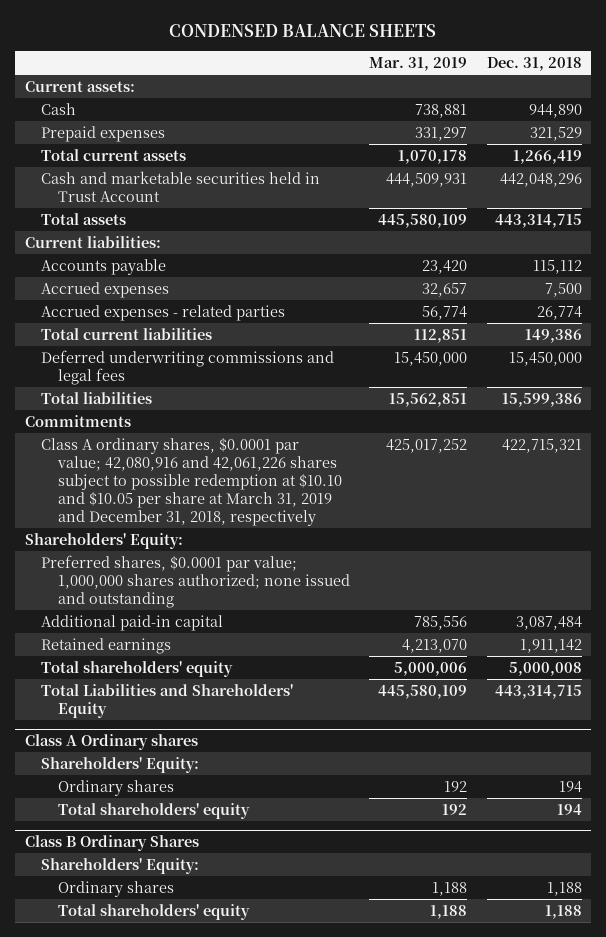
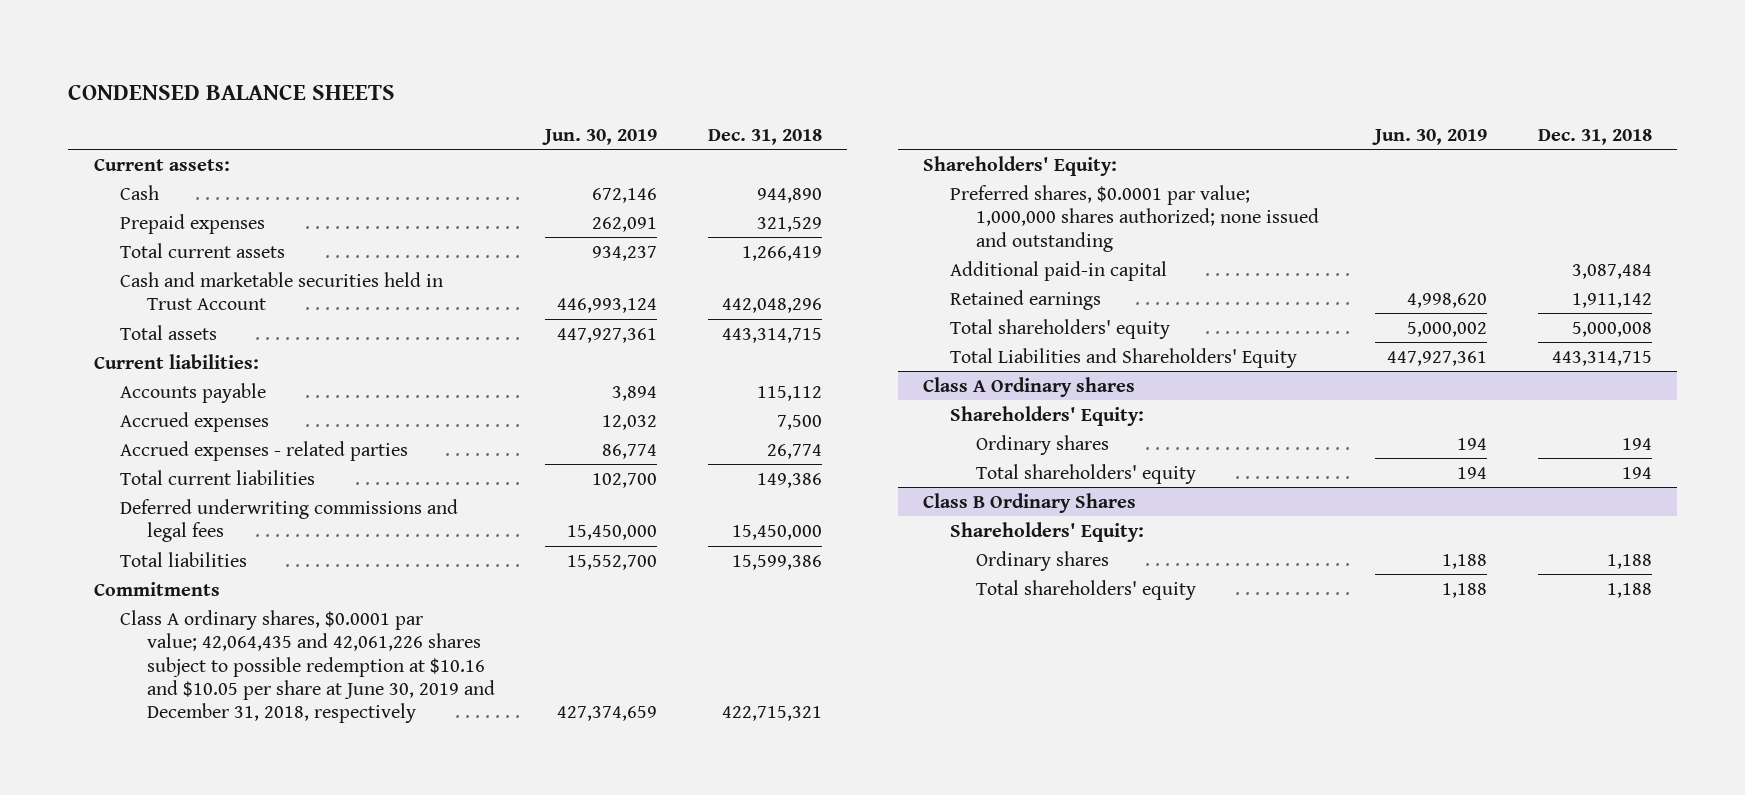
- | Mar. 31, 2019 | Dec. 31, 2018
+ | Jun. 30, 2019 | Dec. 31, 2018
- Class A ordinary shares, $0.0001 par value; 42,080,916 and 42,061,226 shares subject to possible redemption at $10.10 and $10.05 per share at March 31, 2019 and December 31, 2018, respectively | 425,017,252 | 422,715,321
+ Class A ordinary shares, $0.0001 par value; 42,064,435 and 42,061,226 shares subject to possible redemption at $10.16 and $10.05 per share at June 30, 2019 and December 31, 2018, respectively | 427,374,659 | 422,715,321

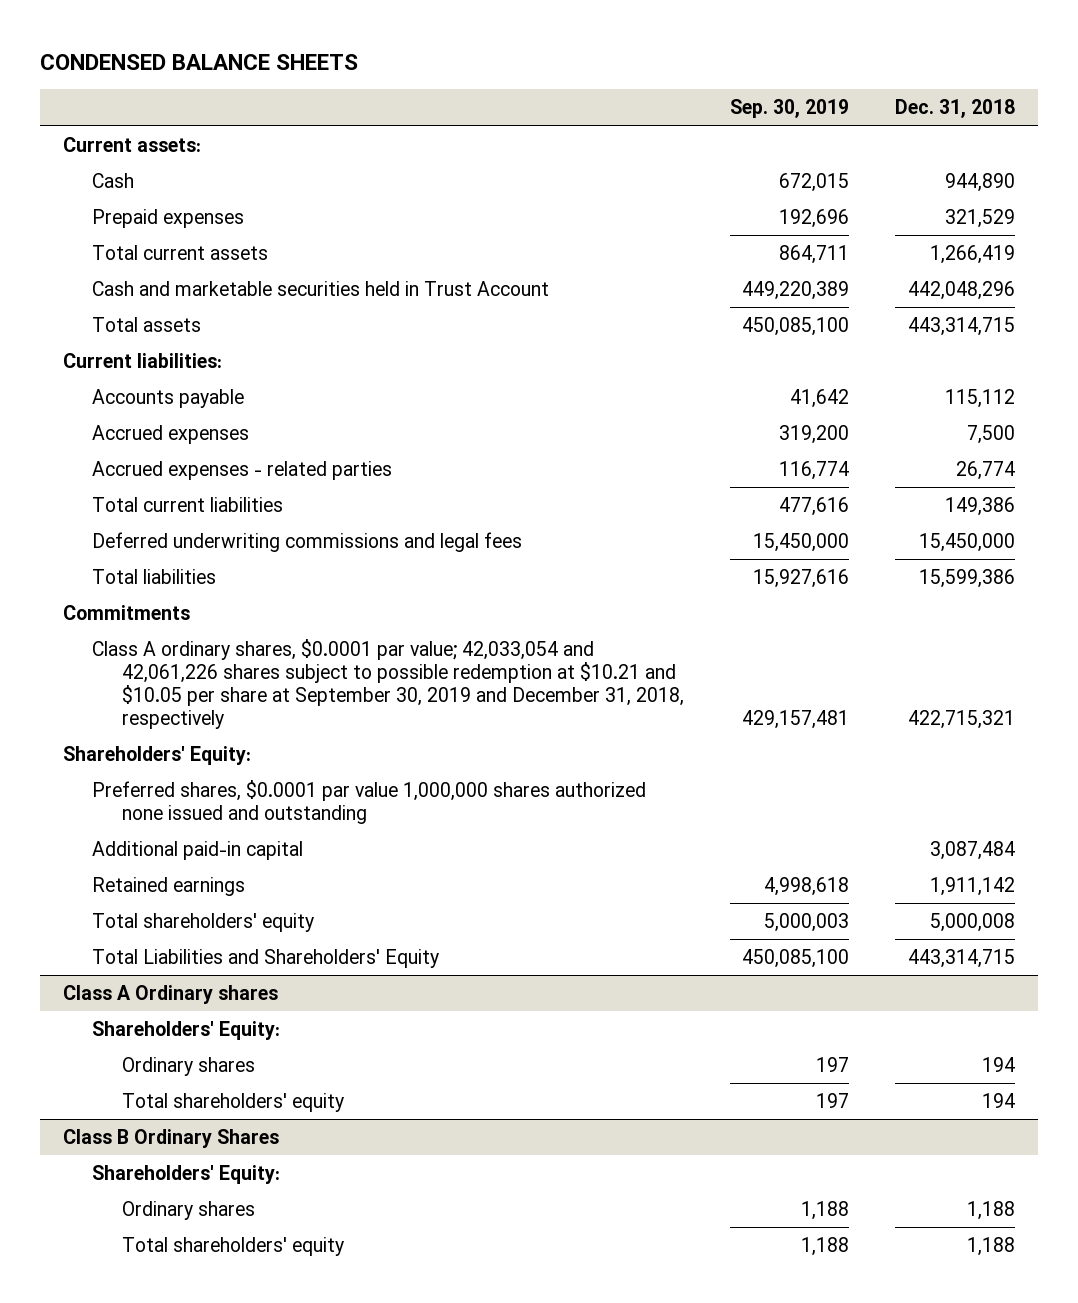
- | Jun. 30, 2019 | Dec. 31, 2018
+ | Sep. 30, 2019 | Dec. 31, 2018
- Class A ordinary shares, $0.0001 par value; 42,064,435 and 42,061,226 shares subject to possible redemption at $10.16 and $10.05 per share at June 30, 2019 and December 31, 2018, respectively | 427,374,659 | 422,715,321
+ Class A ordinary shares, $0.0001 par value; 42,033,054 and 42,061,226 shares subject to possible redemption at $10.21 and $10.05 per share at September 30, 2019 and December 31, 2018, respectively | 429,157,481 | 422,715,321
- Preferred shares, $0.0001 par value; 1,000,000 shares authorized; none issued and outstanding
+ Preferred shares, $0.0001 par value 1,000,000 shares authorized none issued and outstanding

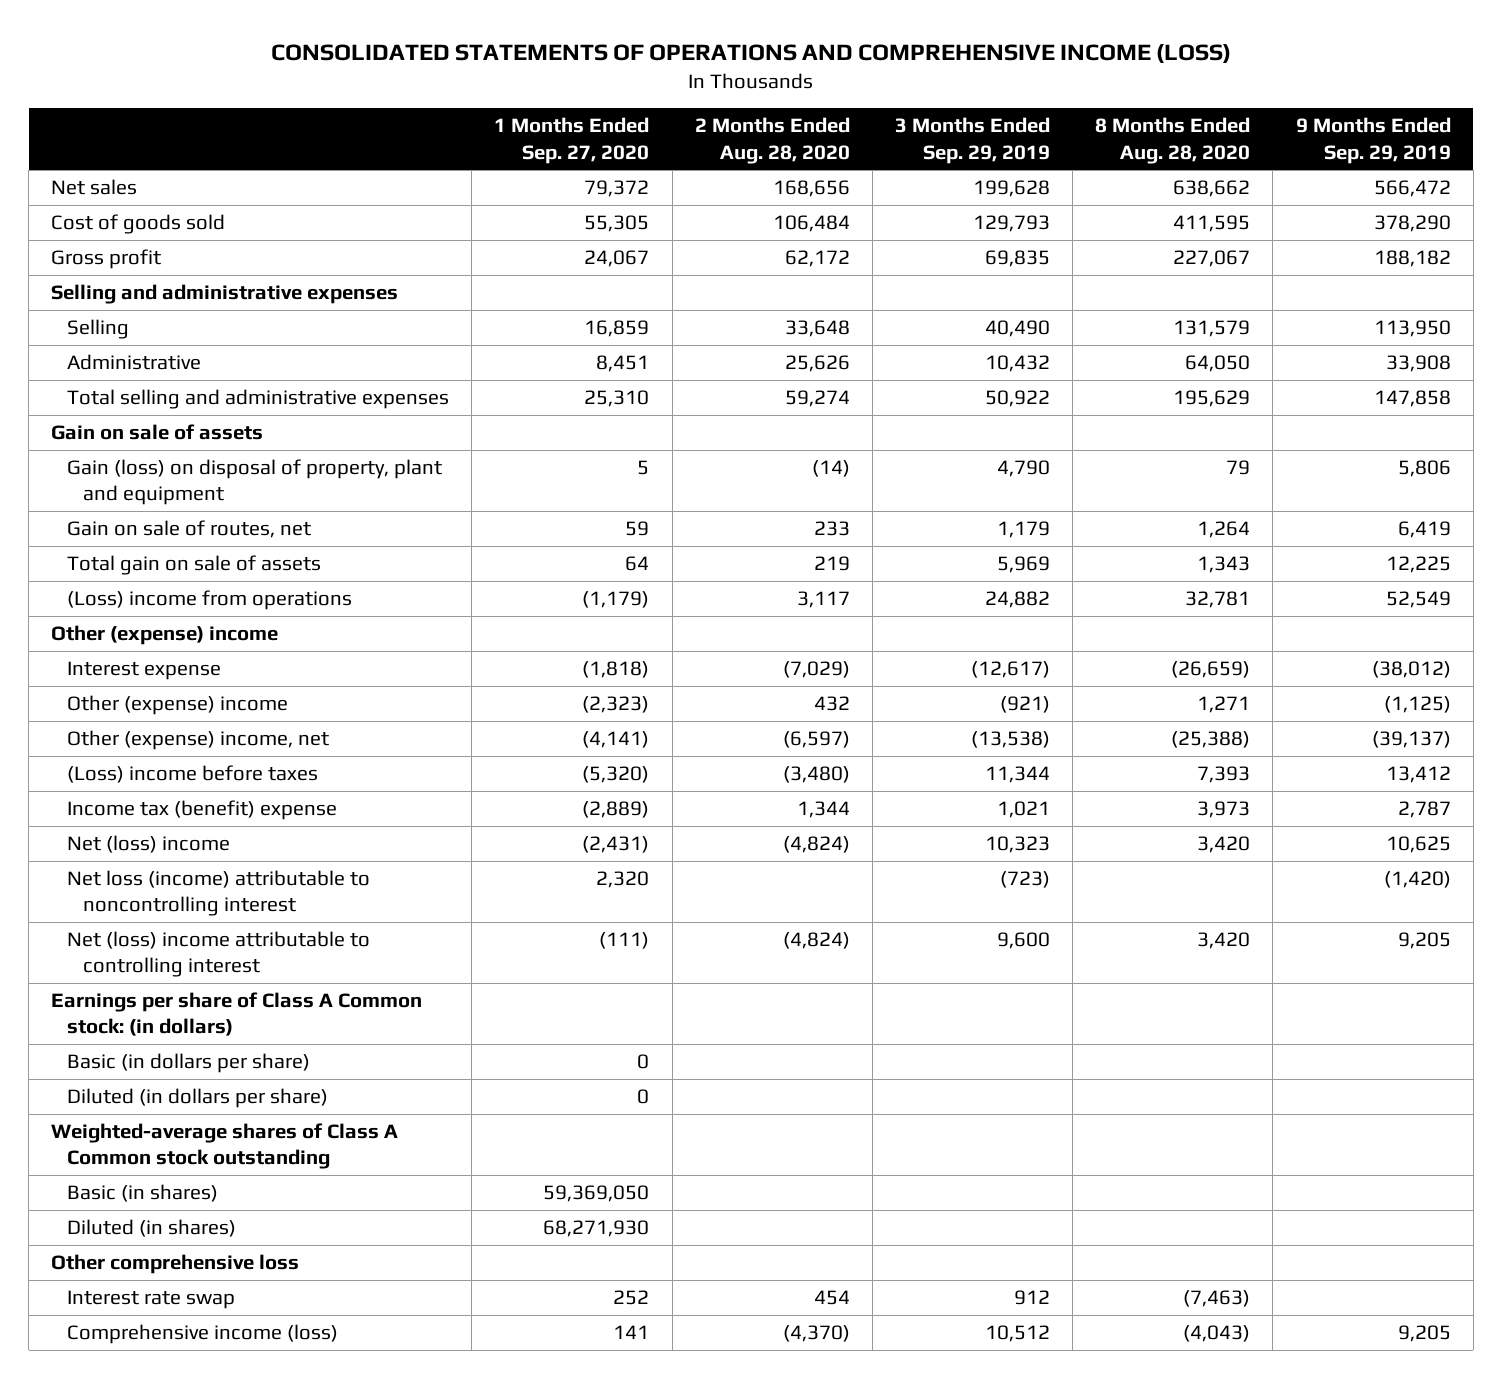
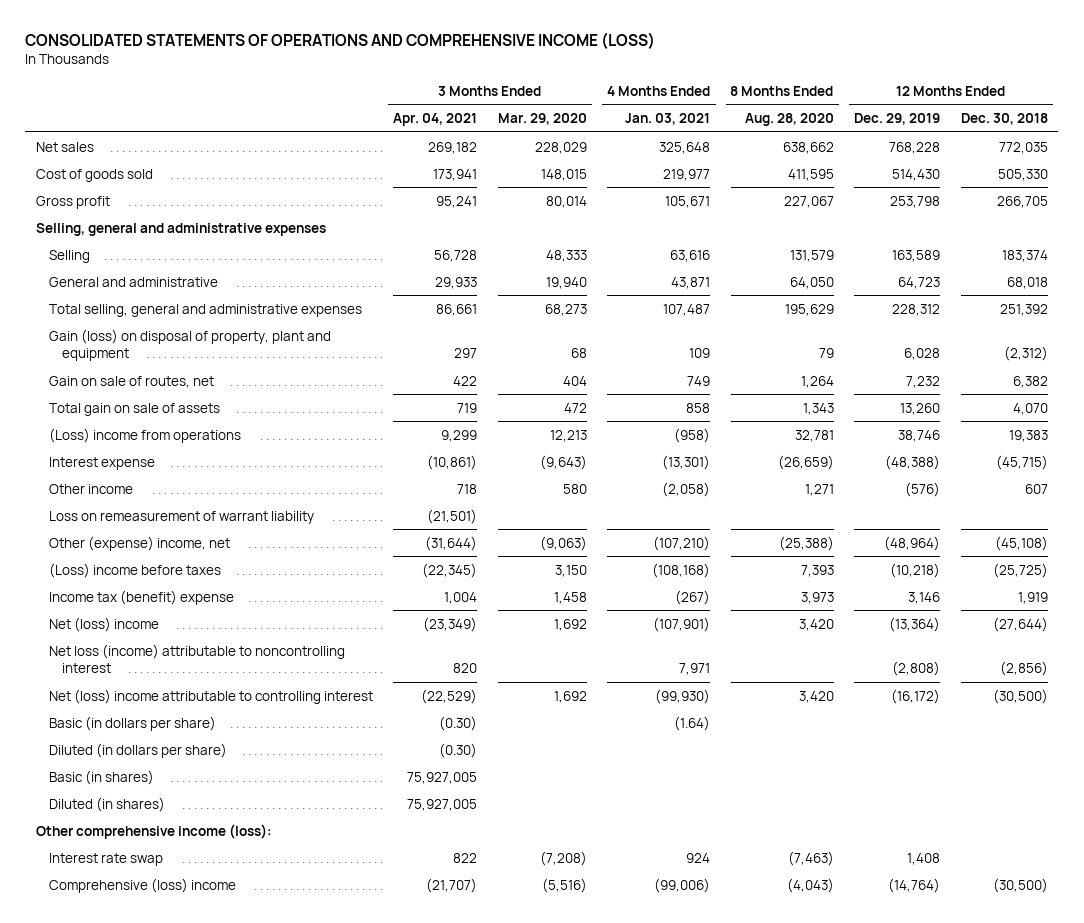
- | 1 Months Ended Sep. 27, 2020 | 2 Months Ended Aug. 28, 2020 | 3 Months Ended Sep. 29, 2019 | 8 Months Ended Aug. 28, 2020 | 9 Months Ended Sep. 29, 2019
+ | 3 Months Ended Apr. 04, 2021 | 3 Months Ended Mar. 29, 2020 | 4 Months Ended Jan. 03, 2021 | 8 Months Ended Aug. 28, 2020 | 12 Months Ended Dec. 29, 2019 | 12 Months Ended Dec. 30, 2018
- Selling and administrative expenses
+ Selling, general and administrative expenses
- Administrative | 8,451 | 25,626 | 10,432 | 64,050 | 33,908
- Total selling and administrative expenses | 25,310 | 59,274 | 50,922 | 195,629 | 147,858
- Gain on sale of assets
+ General and administrative | 29,933 | 19,940 | 43,871 | 64,050 | 64,723 | 68,018
+ Total selling, general and administrative expenses | 86,661 | 68,273 | 107,487 | 195,629 | 228,312 | 251,392
- Other (expense) income
- Other (expense) income | (2,323) | 432 | (921) | 1,271 | (1,125)
+ Other income | 718 | 580 | (2,058) | 1,271 | (576) | 607
+ Loss on remeasurement of warrant liability | (21,501) | | | | |
- Earnings per share of Class A Common stock: (in dollars)
- Weighted-average shares of Class A Common stock outstanding
- Other comprehensive loss
+ Other comprehensive income (loss):
- Comprehensive income (loss) | 141 | (4,370) | 10,512 | (4,043) | 9,205
+ Comprehensive (loss) income | (21,707) | (5,516) | (99,006) | (4,043) | (14,764) | (30,500)

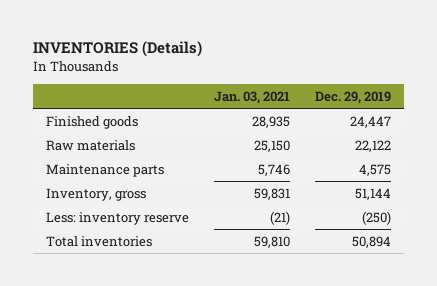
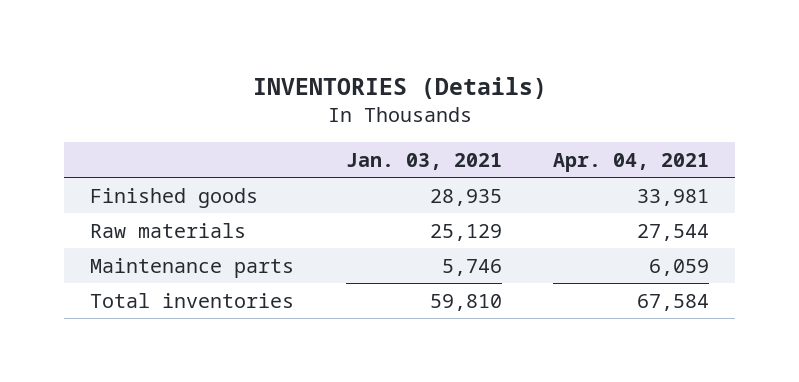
- | Jan. 03, 2021 | Dec. 29, 2019
+ | Jan. 03, 2021 | Apr. 04, 2021
- Raw materials | 25,150 | 22,122
+ Raw materials | 25,129 | 27,544
- Inventory, gross | 59,831 | 51,144
- Less: inventory reserve | (21) | (250)

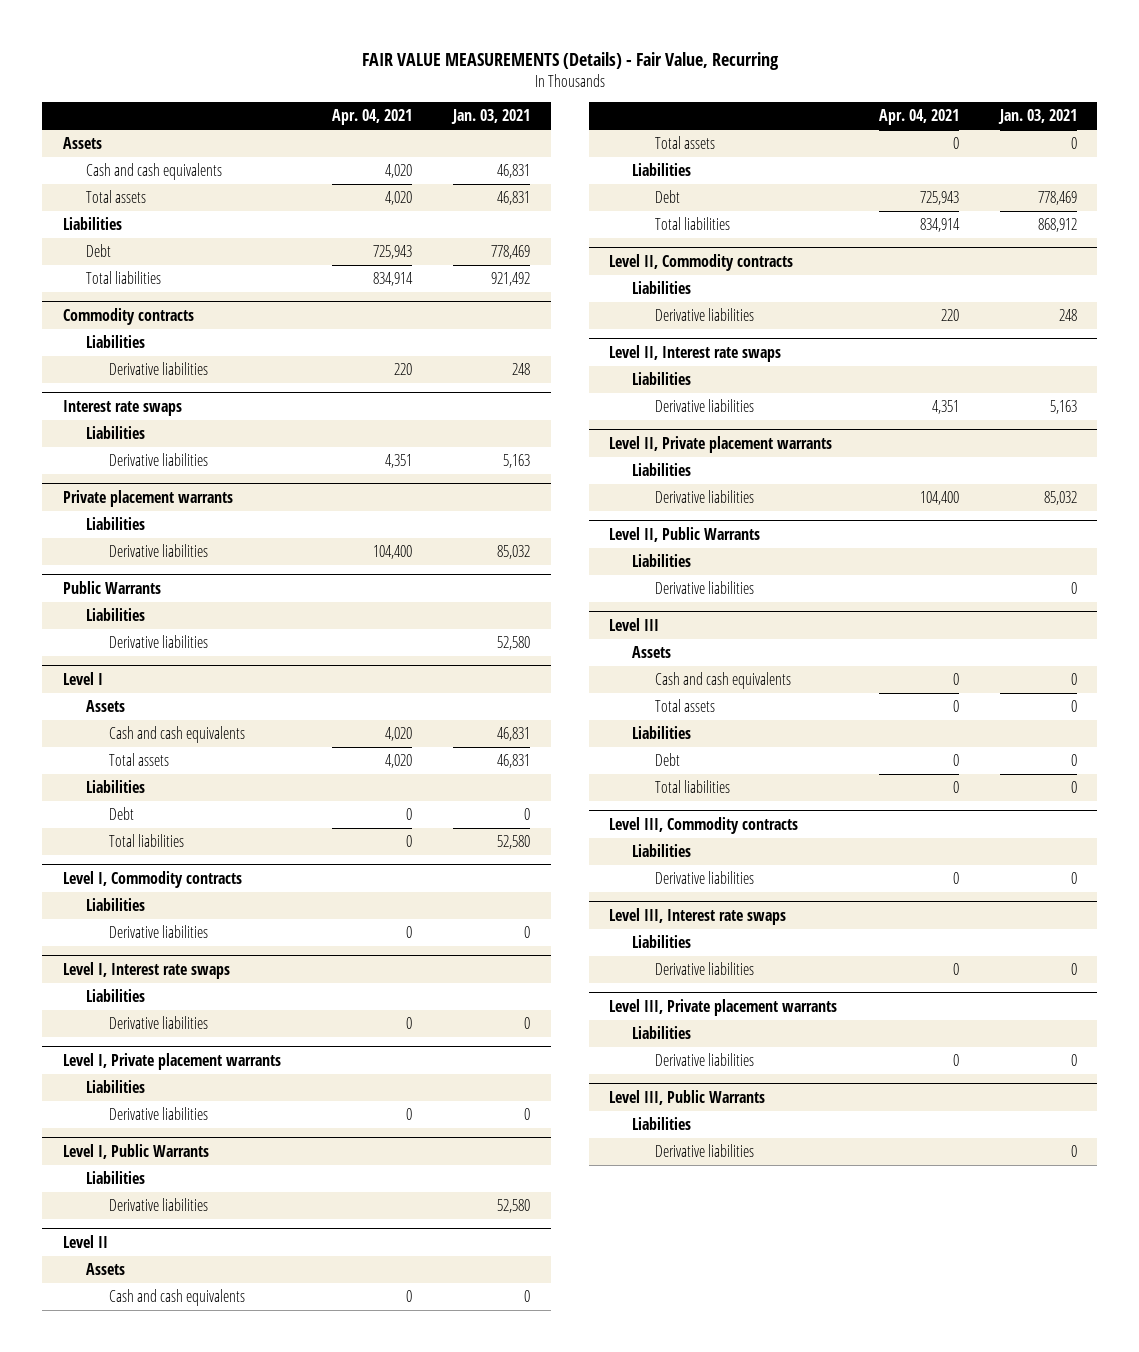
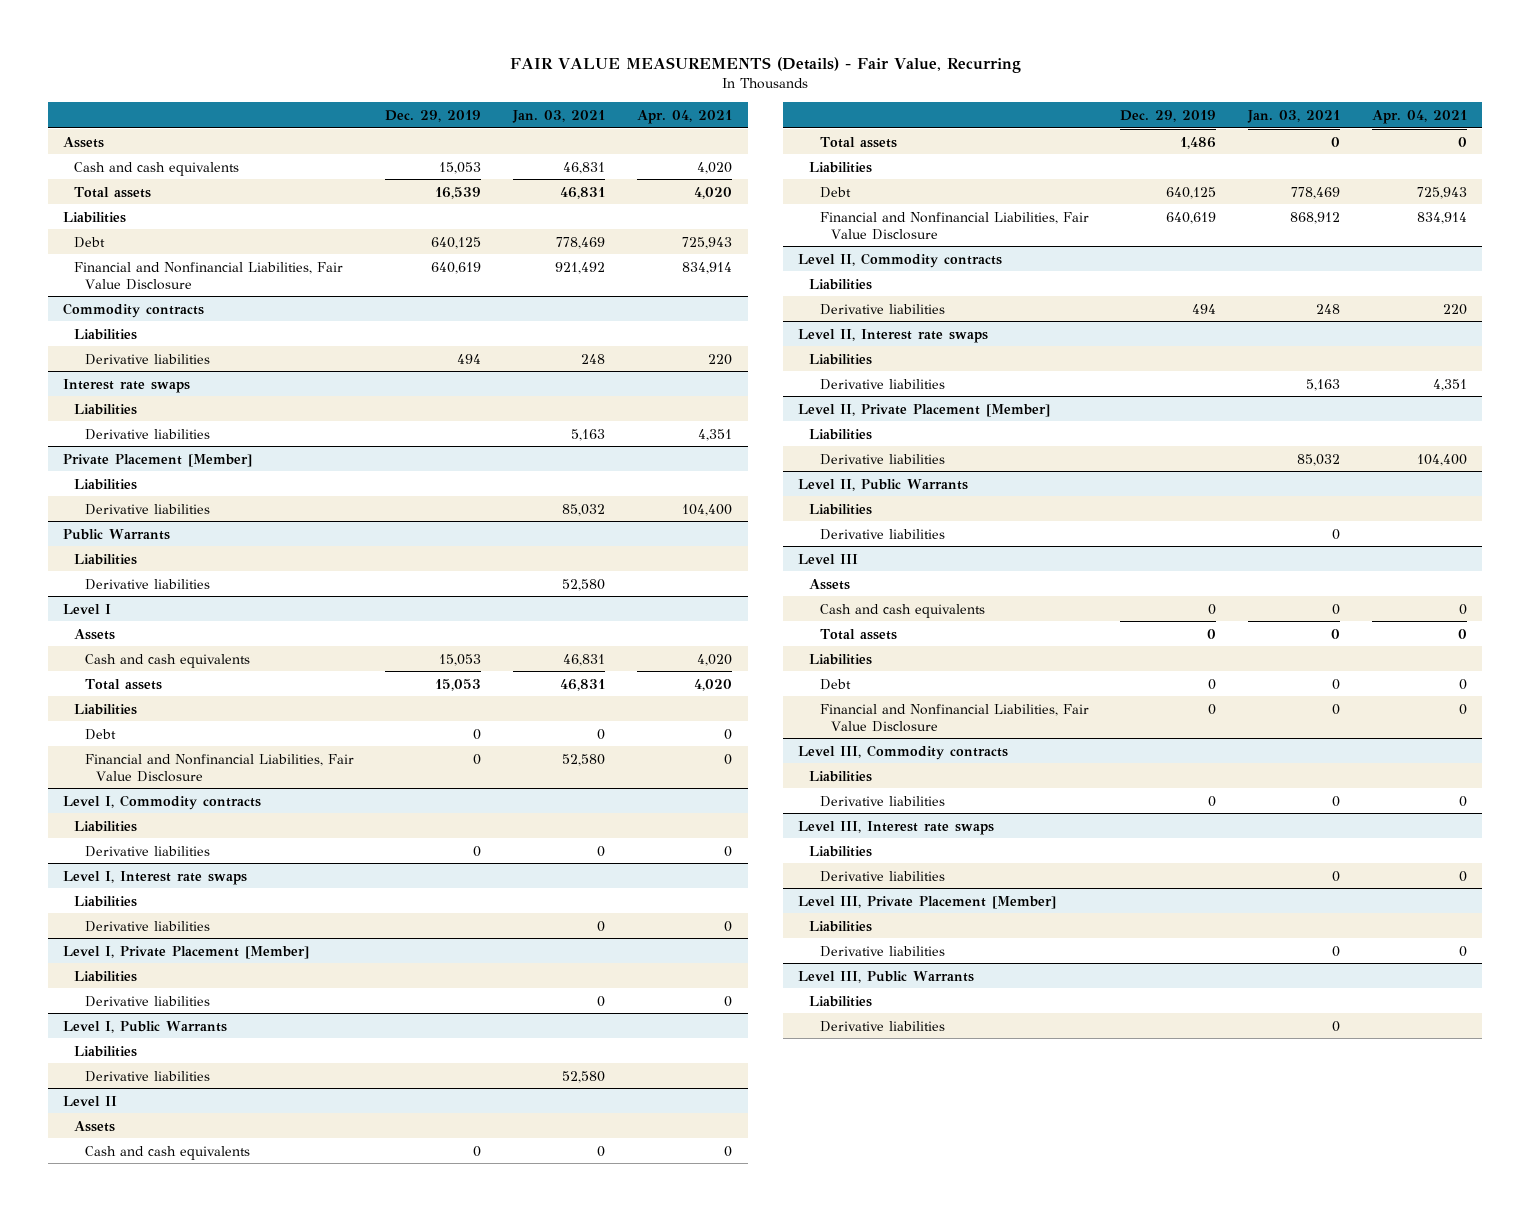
- | Apr. 04, 2021 | Jan. 03, 2021
+ | Dec. 29, 2019 | Jan. 03, 2021 | Apr. 04, 2021
- Total liabilities | 834,914 | 921,492
+ Financial and Nonfinancial Liabilities, Fair Value Disclosure | 640,619 | 921,492 | 834,914
- Private placement warrants
+ Private Placement [Member]
@ Level I
- Total liabilities | 0 | 52,580
+ Financial and Nonfinancial Liabilities, Fair Value Disclosure | 0 | 52,580 | 0
- Level I, Private placement warrants
+ Level I, Private Placement [Member]
@ Level II
- Total liabilities | 834,914 | 868,912
+ Financial and Nonfinancial Liabilities, Fair Value Disclosure | 640,619 | 868,912 | 834,914
- Level II, Private placement warrants
+ Level II, Private Placement [Member]
@ Level III
- Total liabilities | 0 | 0
+ Financial and Nonfinancial Liabilities, Fair Value Disclosure | 0 | 0 | 0
- Level III, Private placement warrants
+ Level III, Private Placement [Member]

